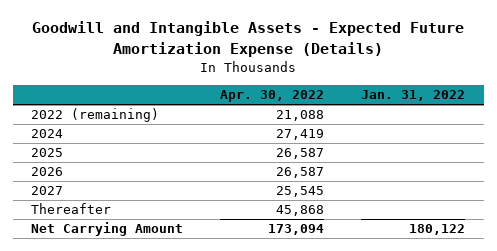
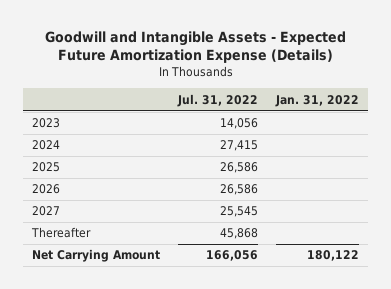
- | Apr. 30, 2022 | Jan. 31, 2022
+ | Jul. 31, 2022 | Jan. 31, 2022
- 2022 (remaining) | 21,088 |
+ 2023 | 14,056 |

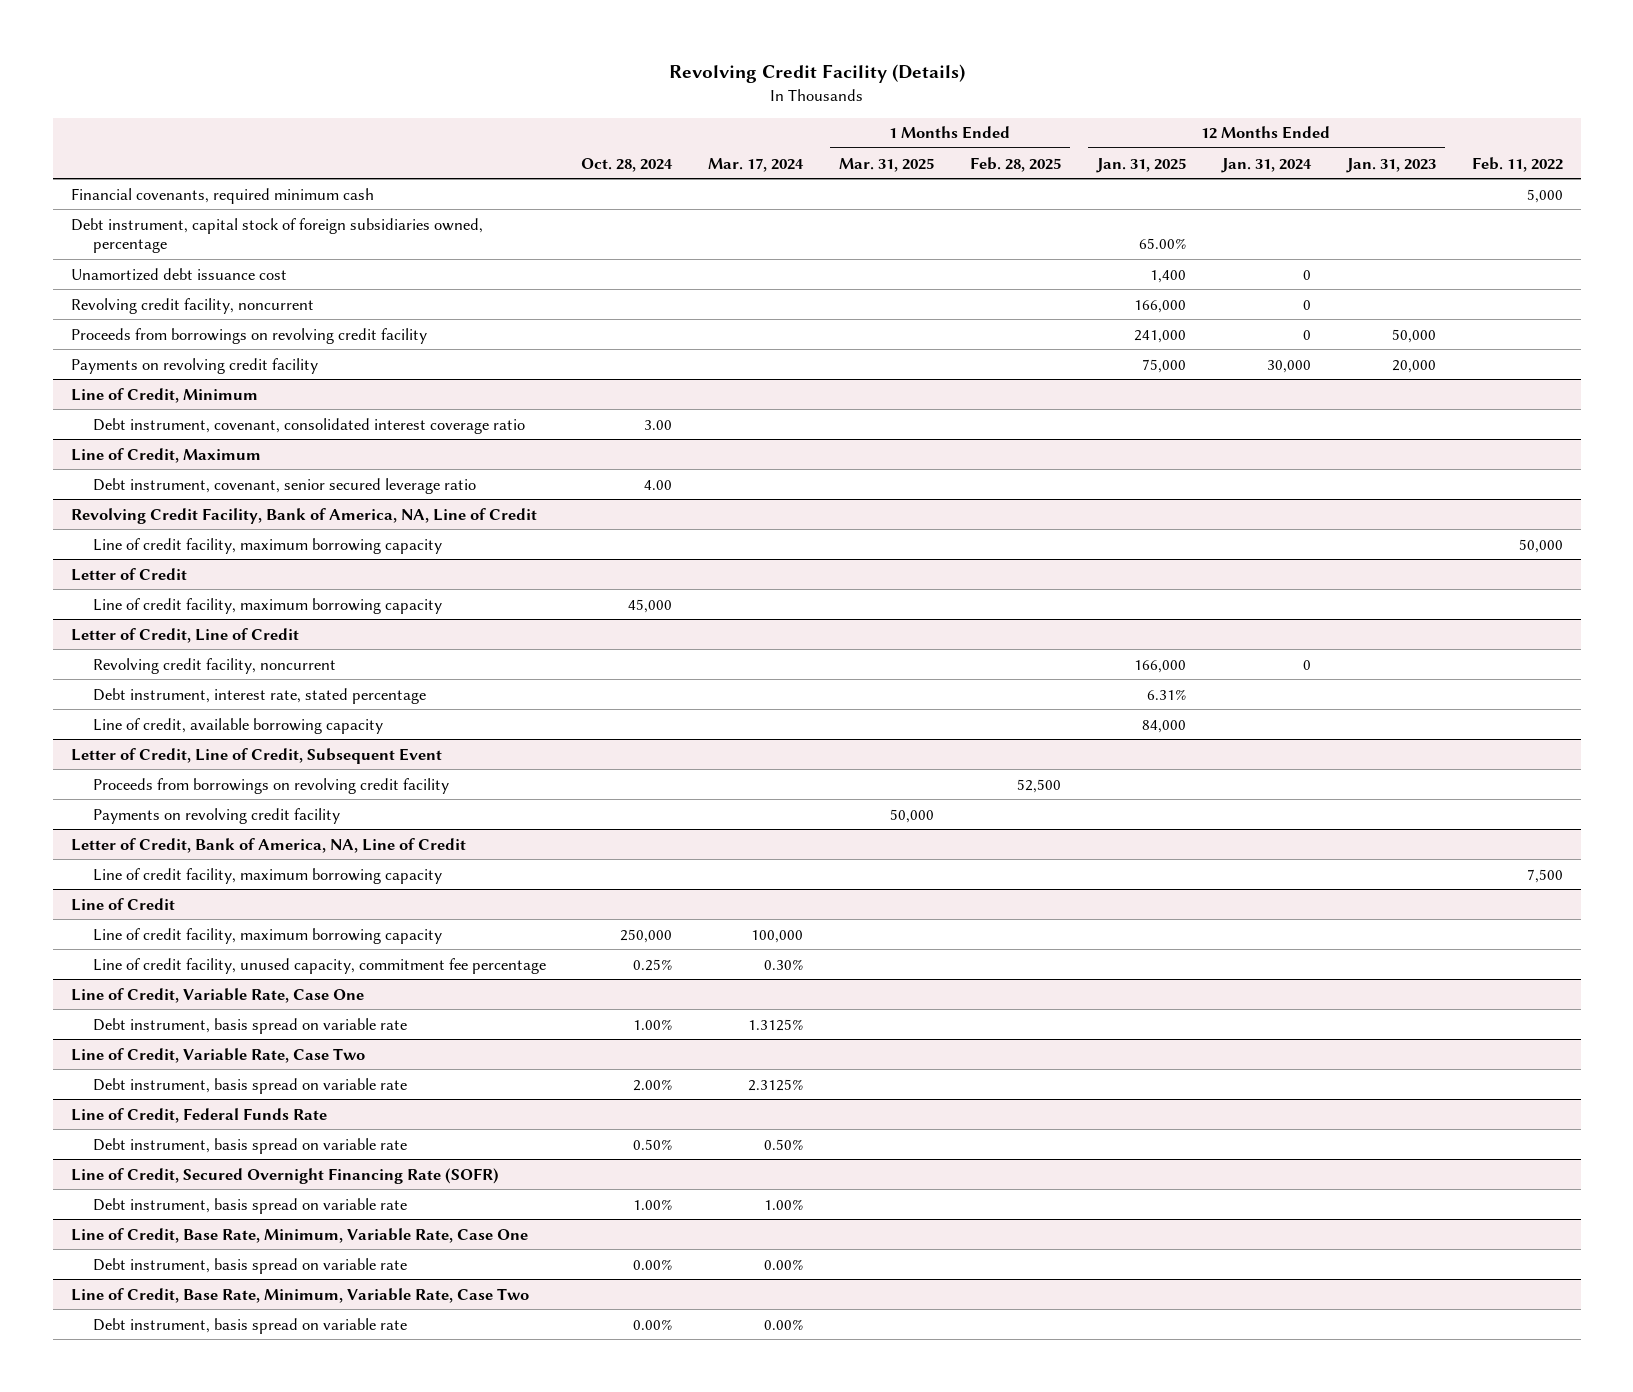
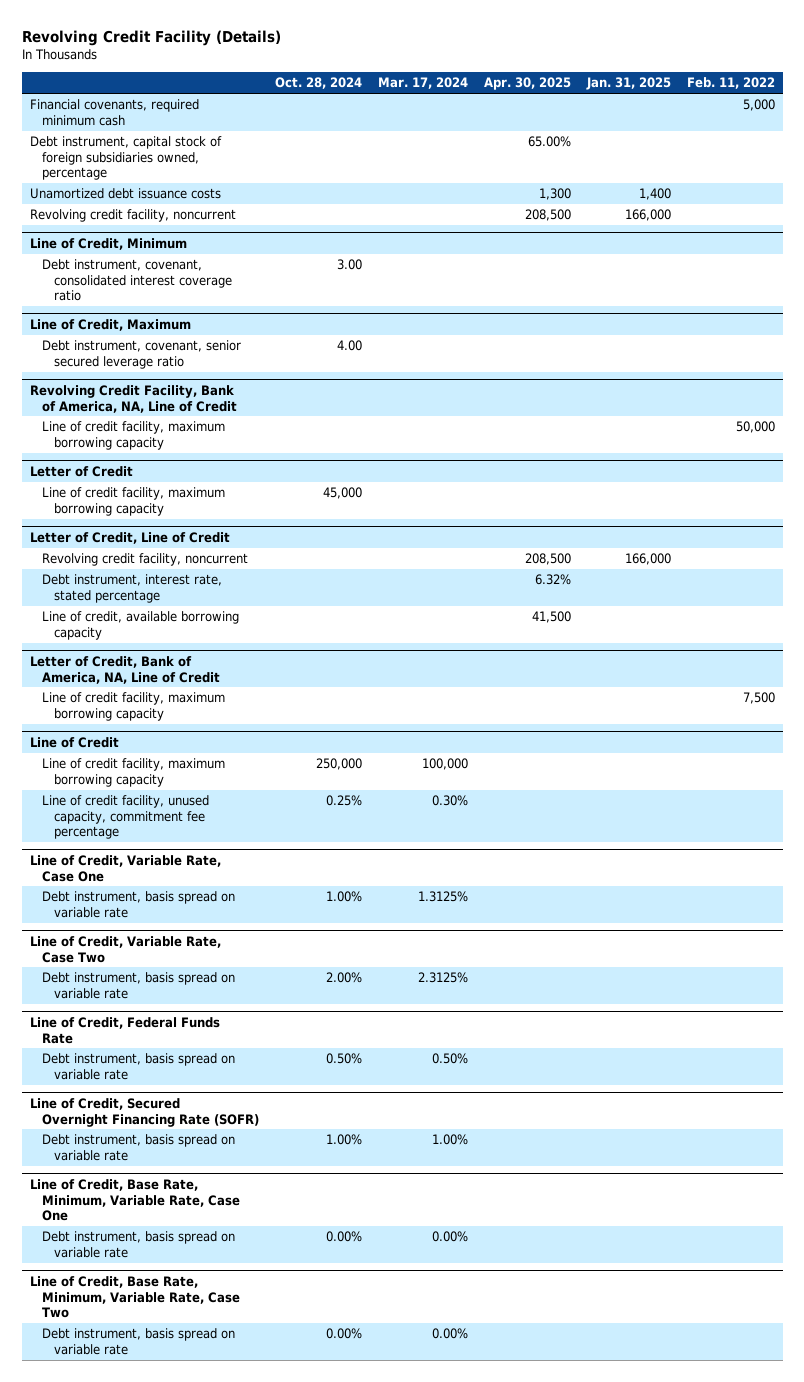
- | Oct. 28, 2024 | Mar. 17, 2024 | 1 Months Ended Mar. 31, 2025 | 1 Months Ended Feb. 28, 2025 | 12 Months Ended Jan. 31, 2025 | 12 Months Ended Jan. 31, 2024 | 12 Months Ended Jan. 31, 2023 | Feb. 11, 2022
+ | Oct. 28, 2024 | Mar. 17, 2024 | Apr. 30, 2025 | Jan. 31, 2025 | Feb. 11, 2022
- Unamortized debt issuance cost | | | | | 1,400 | 0 | |
+ Unamortized debt issuance costs | | | 1,300 | 1,400 |
- Proceeds from borrowings on revolving credit facility | | | | | 241,000 | 0 | 50,000 |
- Payments on revolving credit facility | | | | | 75,000 | 30,000 | 20,000 |
- Letter of Credit, Line of Credit, Subsequent Event
- Proceeds from borrowings on revolving credit facility | | | | 52,500 | | | |
- Payments on revolving credit facility | | | 50,000 | | | | |

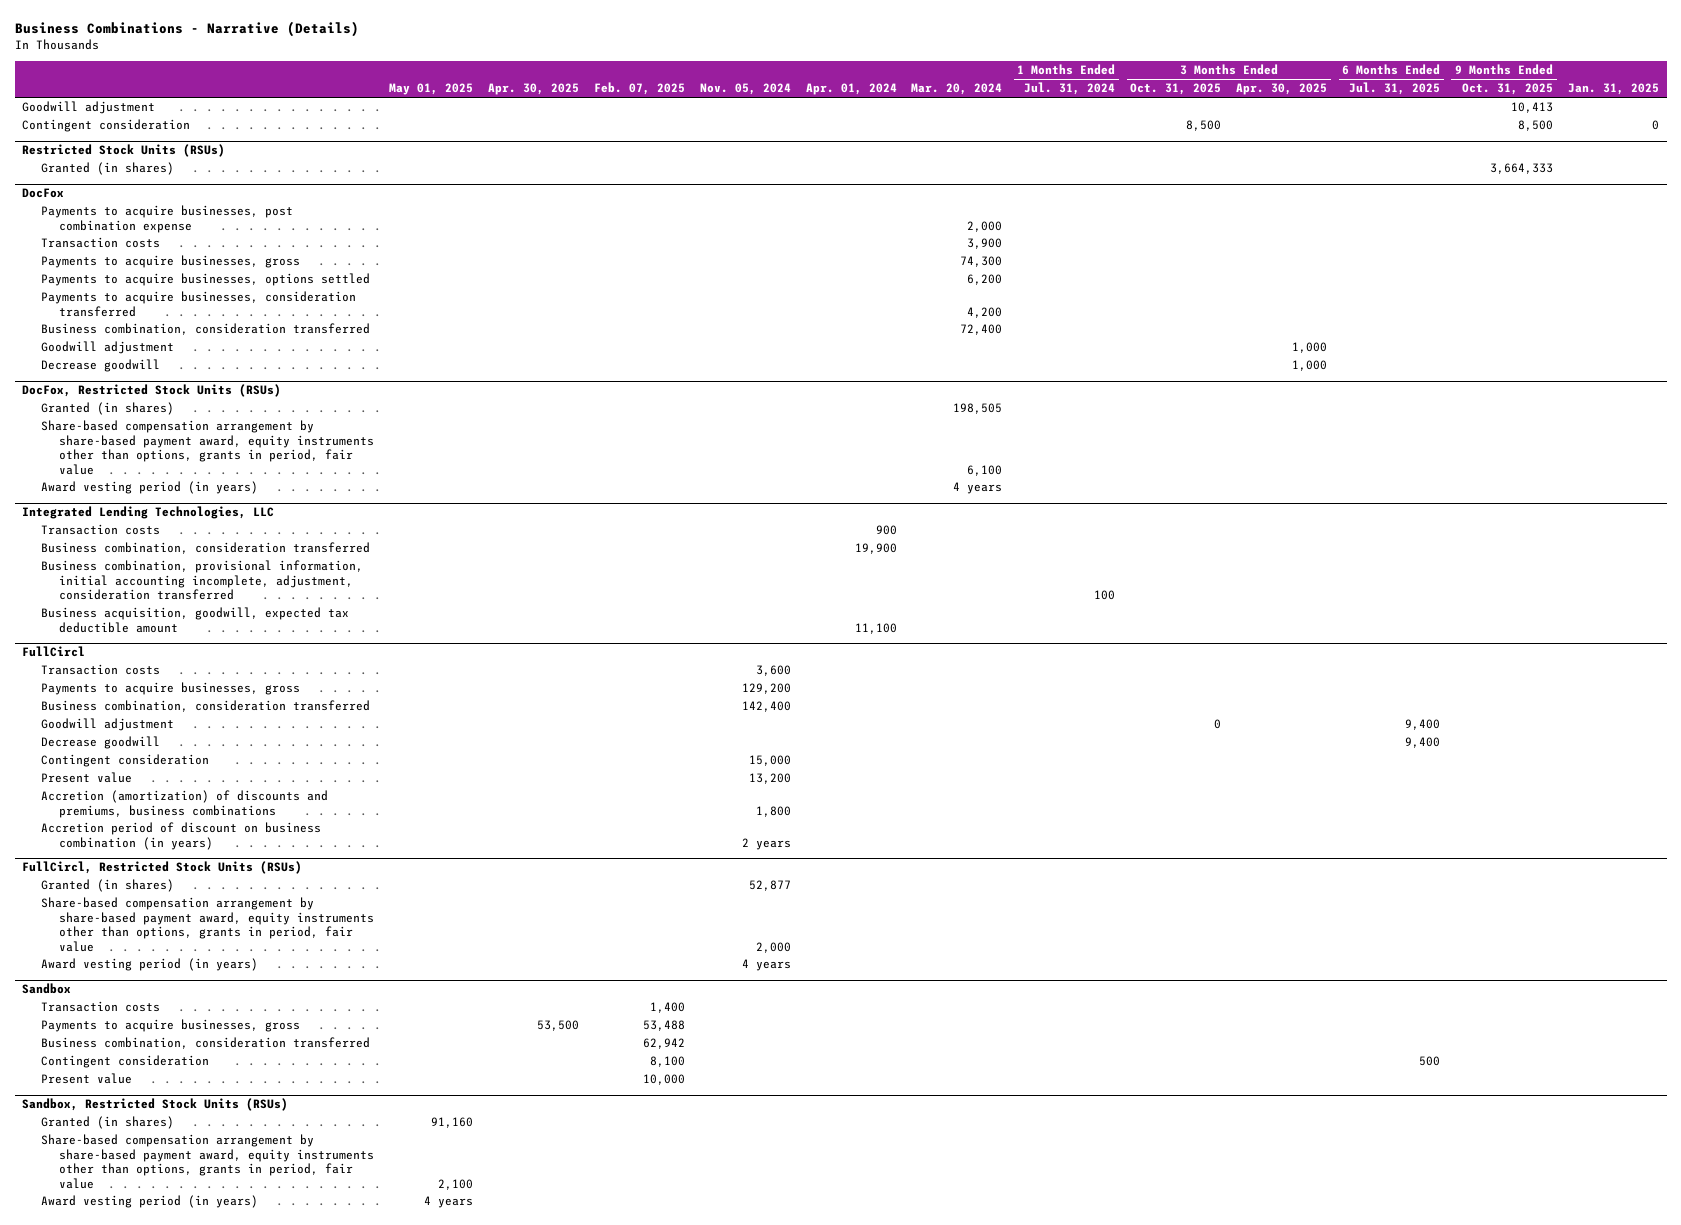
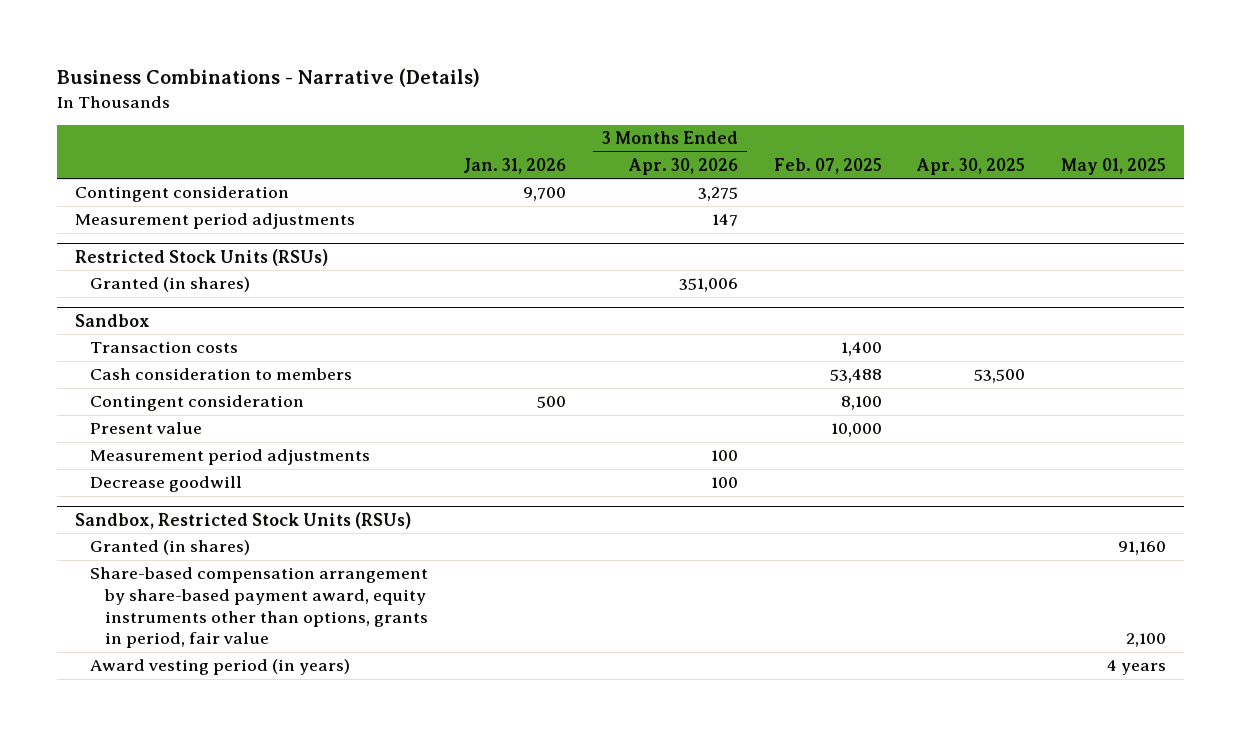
- | May 01, 2025 | Apr. 30, 2025 | Feb. 07, 2025 | Nov. 05, 2024 | Apr. 01, 2024 | Mar. 20, 2024 | 1 Months Ended Jul. 31, 2024 | 3 Months Ended Oct. 31, 2025 | 3 Months Ended Apr. 30, 2025 | 6 Months Ended Jul. 31, 2025 | 9 Months Ended Oct. 31, 2025 | Jan. 31, 2025
+ | Jan. 31, 2026 | 3 Months Ended Apr. 30, 2026 | Feb. 07, 2025 | Apr. 30, 2025 | May 01, 2025
- Goodwill adjustment | | | | | | | | | | | 10,413 |
+ Measurement period adjustments | | 147 | | |
- DocFox
- Payments to acquire businesses, post combination expense | | | | | | 2,000 | | | | | |
- Transaction costs | | | | | | 3,900 | | | | | |
- Payments to acquire businesses, gross | | | | | | 74,300 | | | | | |
- Payments to acquire businesses, options settled | | | | | | 6,200 | | | | | |
- Payments to acquire businesses, consideration transferred | | | | | | 4,200 | | | | | |
- Business combination, consideration transferred | | | | | | 72,400 | | | | | |
- Goodwill adjustment | | | | | | | | | 1,000 | | |
- Decrease goodwill | | | | | | | | | 1,000 | | |
- DocFox, Restricted Stock Units (RSUs)
- Granted (in shares) | | | | | | 198,505 | | | | | |
- Share-based compensation arrangement by share-based payment award, equity instruments other than options, grants in period, fair value | | | | | | 6,100 | | | | | |
- Award vesting period (in years) | | | | | | 4 years | | | | | |
- Integrated Lending Technologies, LLC
- Transaction costs | | | | | 900 | | | | | | |
- Business combination, consideration transferred | | | | | 19,900 | | | | | | |
- Business combination, provisional information, initial accounting incomplete, adjustment, consideration transferred | | | | | | | 100 | | | | |
- Business acquisition, goodwill, expected tax deductible amount | | | | | 11,100 | | | | | | |
- FullCircl
- Transaction costs | | | | 3,600 | | | | | | | |
- Payments to acquire businesses, gross | | | | 129,200 | | | | | | | |
- Business combination, consideration transferred | | | | 142,400 | | | | | | | |
- Goodwill adjustment | | | | | | | | 0 | | 9,400 | |
- Decrease goodwill | | | | | | | | | | 9,400 | |
- Contingent consideration | | | | 15,000 | | | | | | | |
- Present value | | | | 13,200 | | | | | | | |
- Accretion (amortization) of discounts and premiums, business combinations | | | | 1,800 | | | | | | | |
- Accretion period of discount on business combination (in years) | | | | 2 years | | | | | | | |
- FullCircl, Restricted Stock Units (RSUs)
- Granted (in shares) | | | | 52,877 | | | | | | | |
- Share-based compensation arrangement by share-based payment award, equity instruments other than options, grants in period, fair value | | | | 2,000 | | | | | | | |
- Award vesting period (in years) | | | | 4 years | | | | | | | |
@ Sandbox
- Payments to acquire businesses, gross | | 53,500 | 53,488 | | | | | | | | |
- Business combination, consideration transferred | | | 62,942 | | | | | | | | |
+ Cash consideration to members | | | 53,488 | 53,500 |
+ Measurement period adjustments | | 100 | | |
+ Decrease goodwill | | 100 | | |

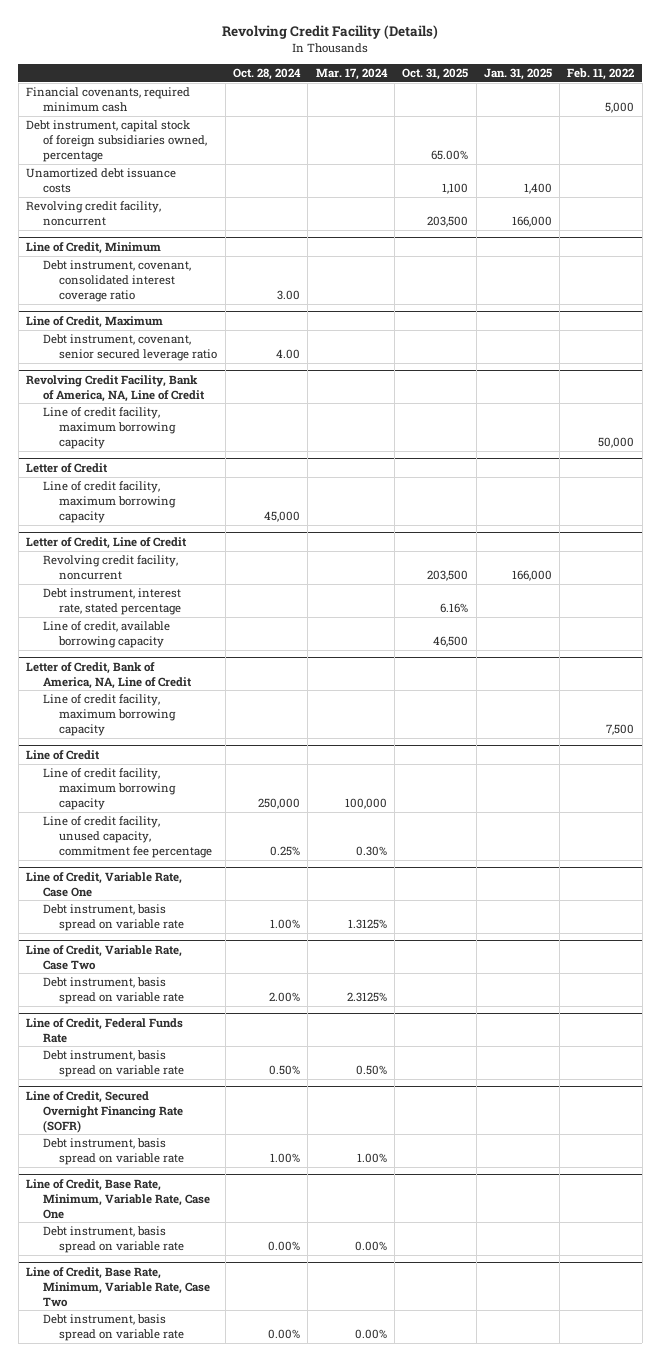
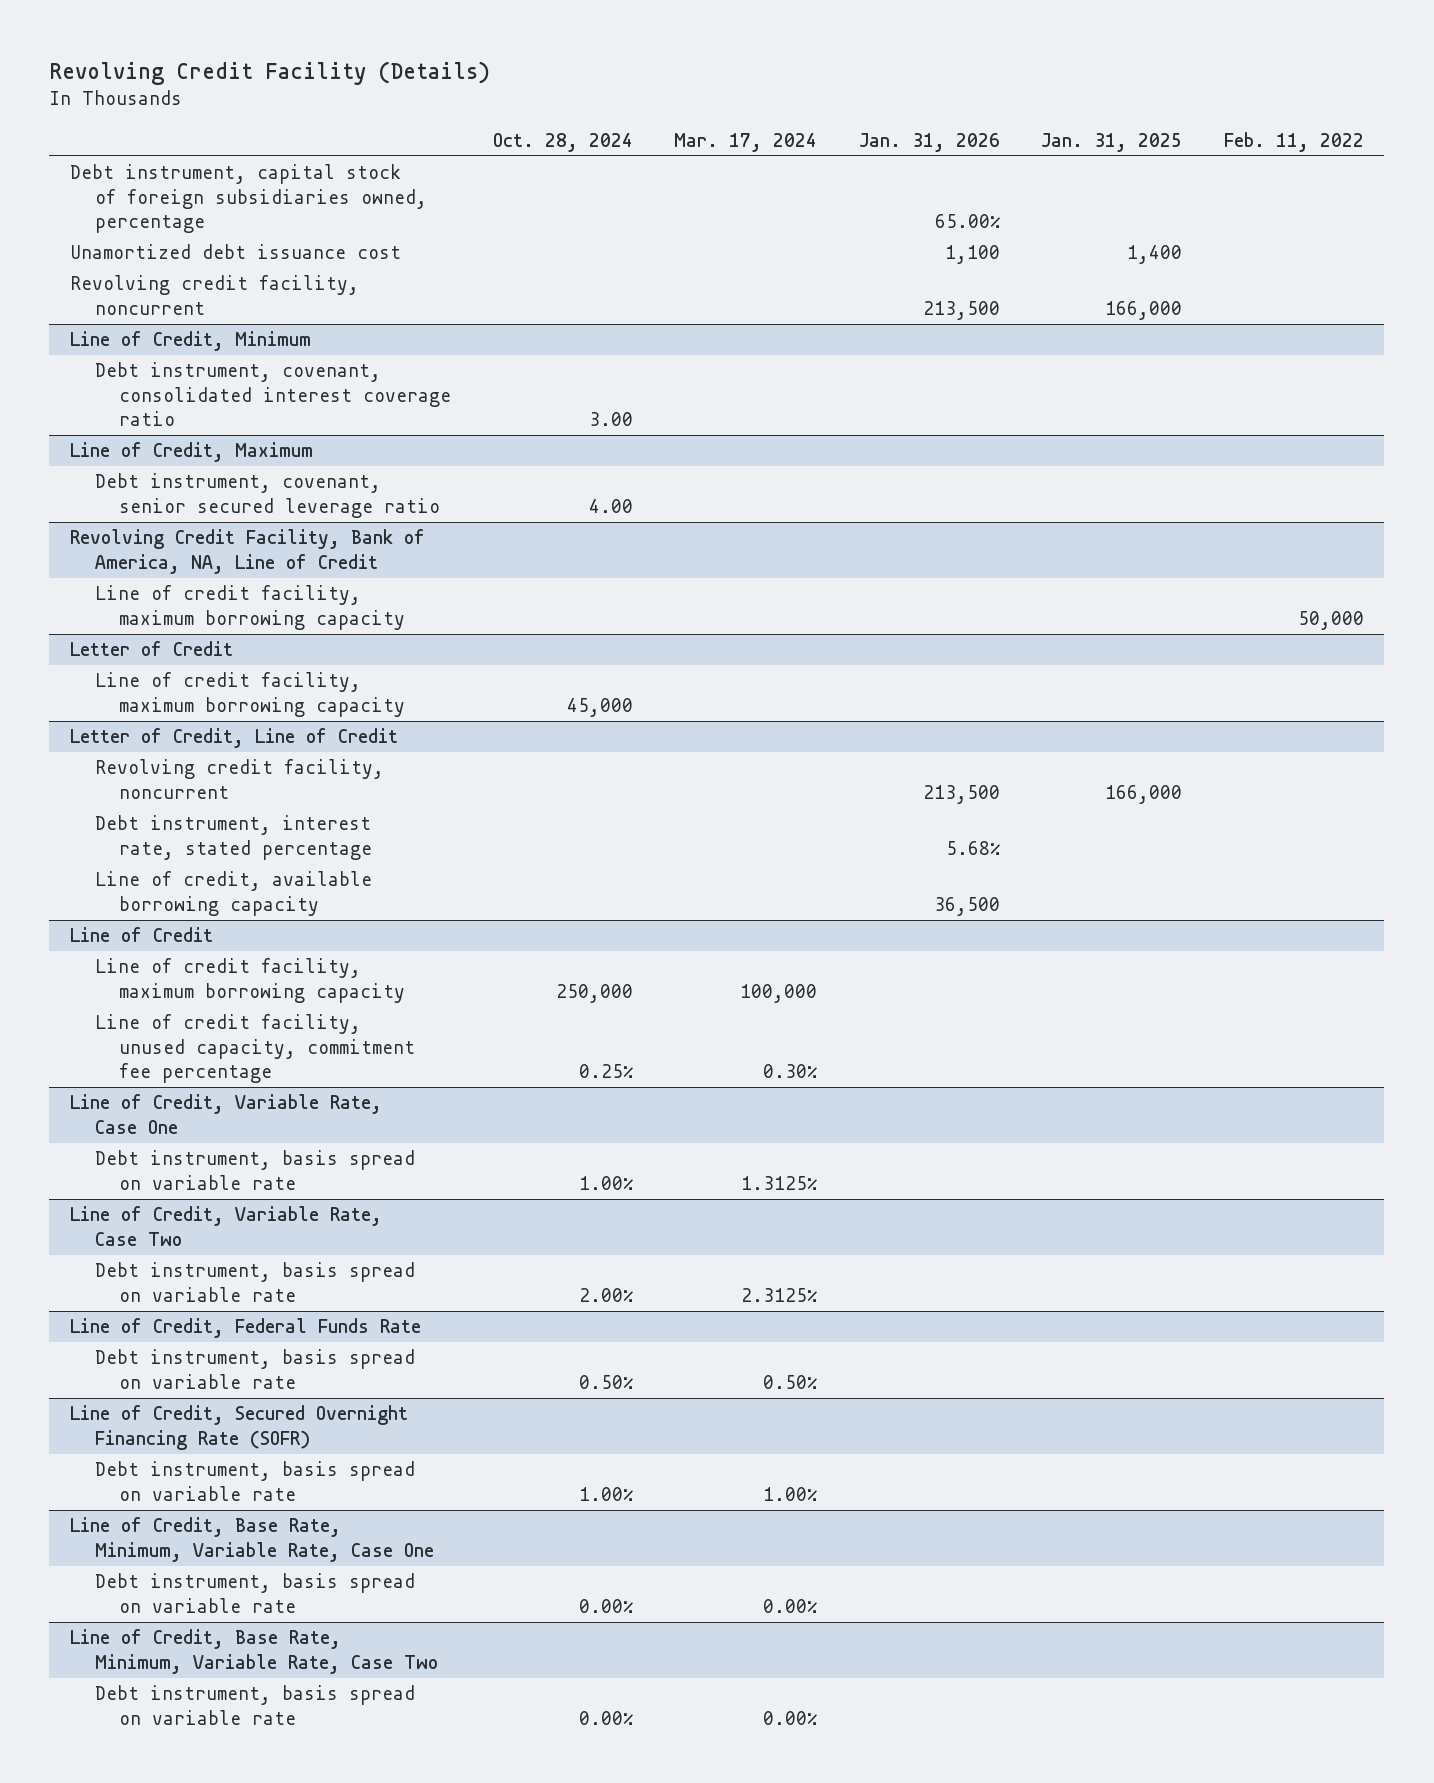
- | Oct. 28, 2024 | Mar. 17, 2024 | Oct. 31, 2025 | Jan. 31, 2025 | Feb. 11, 2022
+ | Oct. 28, 2024 | Mar. 17, 2024 | Jan. 31, 2026 | Jan. 31, 2025 | Feb. 11, 2022
- Financial covenants, required minimum cash | | | | | 5,000
- Unamortized debt issuance costs | | | 1,100 | 1,400 |
+ Unamortized debt issuance cost | | | 1,100 | 1,400 |
- Letter of Credit, Bank of America, NA, Line of Credit
- Line of credit facility, maximum borrowing capacity | | | | | 7,500

